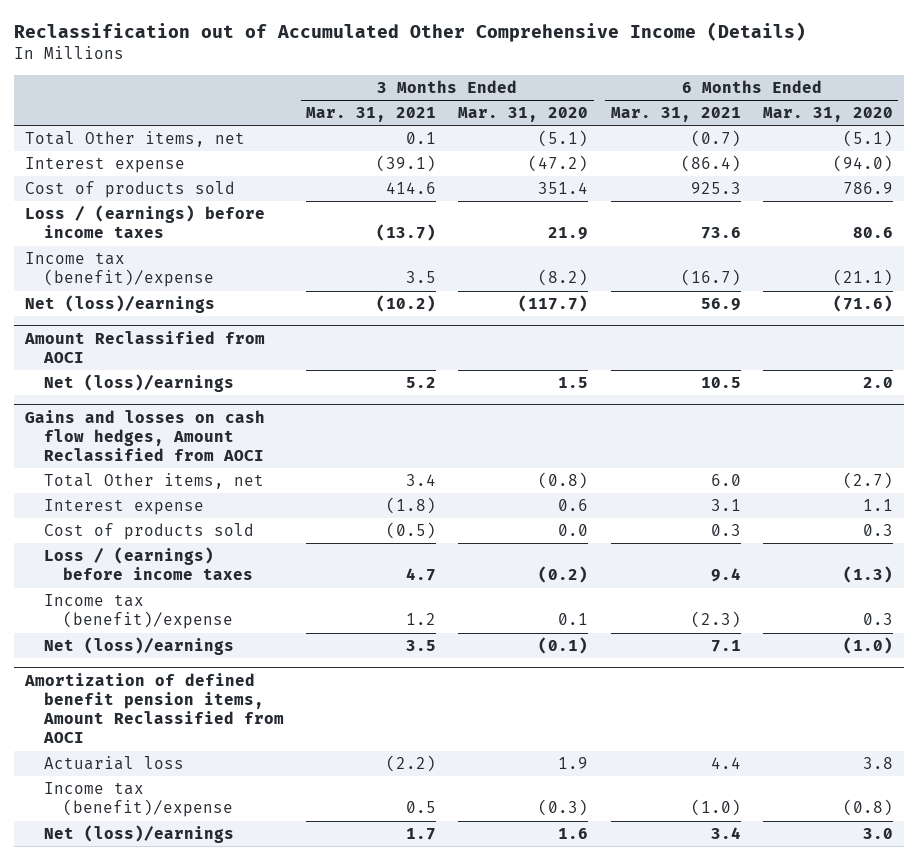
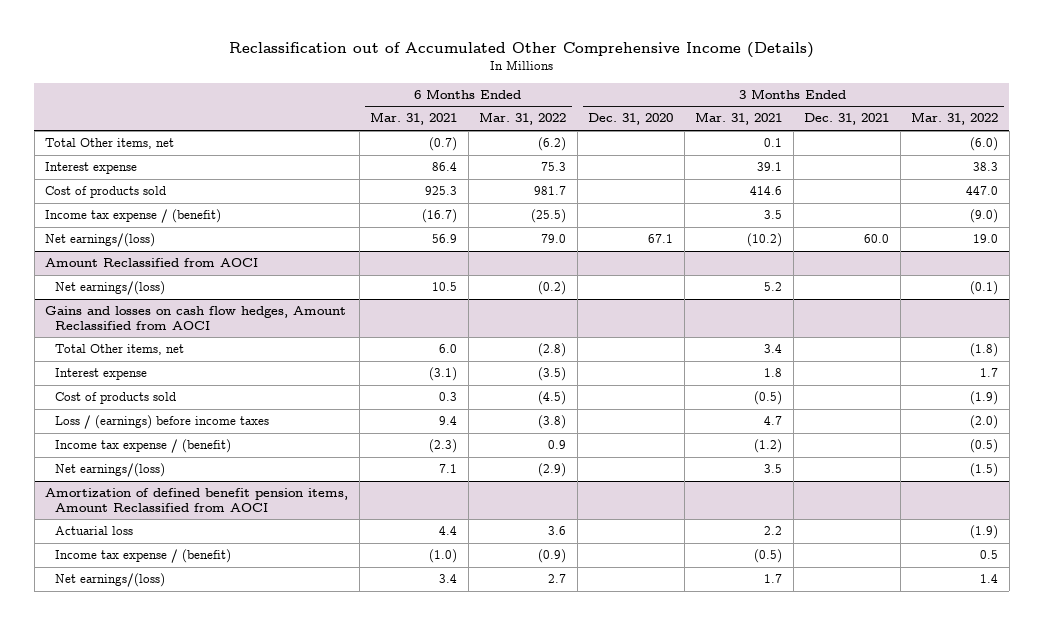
- | 3 Months Ended Mar. 31, 2021 | 3 Months Ended Mar. 31, 2020 | 6 Months Ended Mar. 31, 2021 | 6 Months Ended Mar. 31, 2020
+ | 6 Months Ended Mar. 31, 2021 | 6 Months Ended Mar. 31, 2022 | 3 Months Ended Dec. 31, 2020 | 3 Months Ended Mar. 31, 2021 | 3 Months Ended Dec. 31, 2021 | 3 Months Ended Mar. 31, 2022
- Interest expense | (39.1) | (47.2) | (86.4) | (94.0)
+ Interest expense | 86.4 | 75.3 | | 39.1 | | 38.3
- Loss / (earnings) before income taxes | (13.7) | 21.9 | 73.6 | 80.6
- Income tax (benefit)/expense | 3.5 | (8.2) | (16.7) | (21.1)
- Net (loss)/earnings | (10.2) | (117.7) | 56.9 | (71.6)
+ Income tax expense / (benefit) | (16.7) | (25.5) | | 3.5 | | (9.0)
+ Net earnings/(loss) | 56.9 | 79.0 | 67.1 | (10.2) | 60.0 | 19.0
@ Amount Reclassified from AOCI
- Net (loss)/earnings | 5.2 | 1.5 | 10.5 | 2.0
+ Net earnings/(loss) | 10.5 | (0.2) | | 5.2 | | (0.1)
@ Gains and losses on cash flow hedges, Amount Reclassified from AOCI
- Interest expense | (1.8) | 0.6 | 3.1 | 1.1
+ Interest expense | (3.1) | (3.5) | | 1.8 | | 1.7
- Income tax (benefit)/expense | 1.2 | 0.1 | (2.3) | 0.3
- Net (loss)/earnings | 3.5 | (0.1) | 7.1 | (1.0)
+ Income tax expense / (benefit) | (2.3) | 0.9 | | (1.2) | | (0.5)
+ Net earnings/(loss) | 7.1 | (2.9) | | 3.5 | | (1.5)
@ Amortization of defined benefit pension items, Amount Reclassified from AOCI
- Actuarial loss | (2.2) | 1.9 | 4.4 | 3.8
- Income tax (benefit)/expense | 0.5 | (0.3) | (1.0) | (0.8)
- Net (loss)/earnings | 1.7 | 1.6 | 3.4 | 3.0
+ Actuarial loss | 4.4 | 3.6 | | 2.2 | | (1.9)
+ Income tax expense / (benefit) | (1.0) | (0.9) | | (0.5) | | 0.5
+ Net earnings/(loss) | 3.4 | 2.7 | | 1.7 | | 1.4

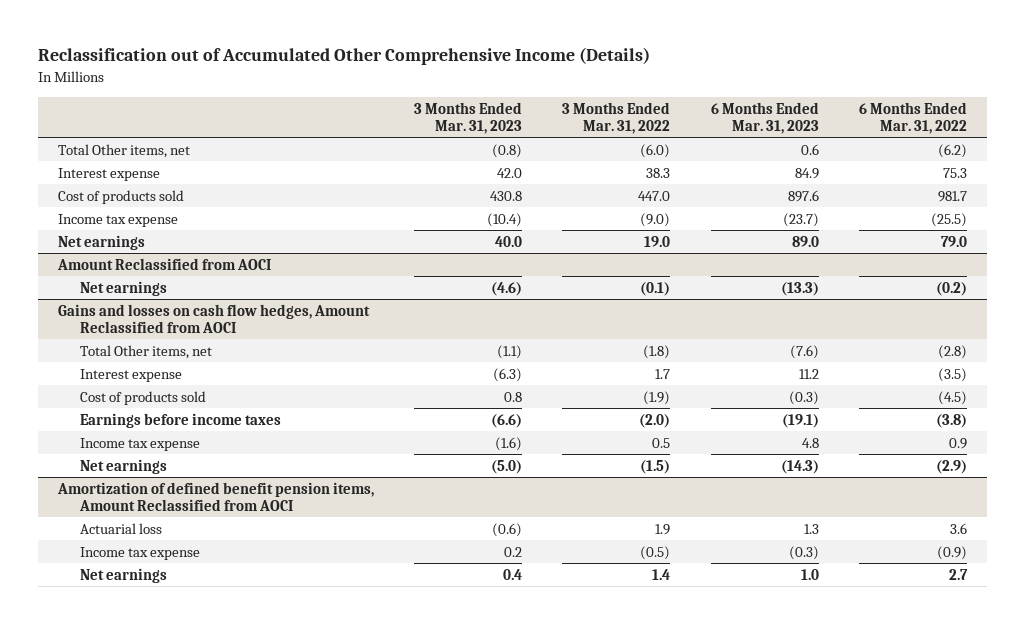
- | 6 Months Ended Mar. 31, 2021 | 6 Months Ended Mar. 31, 2022 | 3 Months Ended Dec. 31, 2020 | 3 Months Ended Mar. 31, 2021 | 3 Months Ended Dec. 31, 2021 | 3 Months Ended Mar. 31, 2022
+ | 3 Months Ended Mar. 31, 2023 | 3 Months Ended Mar. 31, 2022 | 6 Months Ended Mar. 31, 2023 | 6 Months Ended Mar. 31, 2022
- Income tax expense / (benefit) | (16.7) | (25.5) | | 3.5 | | (9.0)
- Net earnings/(loss) | 56.9 | 79.0 | 67.1 | (10.2) | 60.0 | 19.0
+ Income tax expense | (10.4) | (9.0) | (23.7) | (25.5)
+ Net earnings | 40.0 | 19.0 | 89.0 | 79.0
@ Amount Reclassified from AOCI
- Net earnings/(loss) | 10.5 | (0.2) | | 5.2 | | (0.1)
+ Net earnings | (4.6) | (0.1) | (13.3) | (0.2)
@ Gains and losses on cash flow hedges, Amount Reclassified from AOCI
- Loss / (earnings) before income taxes | 9.4 | (3.8) | | 4.7 | | (2.0)
- Income tax expense / (benefit) | (2.3) | 0.9 | | (1.2) | | (0.5)
- Net earnings/(loss) | 7.1 | (2.9) | | 3.5 | | (1.5)
+ Earnings before income taxes | (6.6) | (2.0) | (19.1) | (3.8)
+ Income tax expense | (1.6) | 0.5 | 4.8 | 0.9
+ Net earnings | (5.0) | (1.5) | (14.3) | (2.9)
@ Amortization of defined benefit pension items, Amount Reclassified from AOCI
- Actuarial loss | 4.4 | 3.6 | | 2.2 | | (1.9)
- Income tax expense / (benefit) | (1.0) | (0.9) | | (0.5) | | 0.5
- Net earnings/(loss) | 3.4 | 2.7 | | 1.7 | | 1.4
+ Actuarial loss | (0.6) | 1.9 | 1.3 | 3.6
+ Income tax expense | 0.2 | (0.5) | (0.3) | (0.9)
+ Net earnings | 0.4 | 1.4 | 1.0 | 2.7

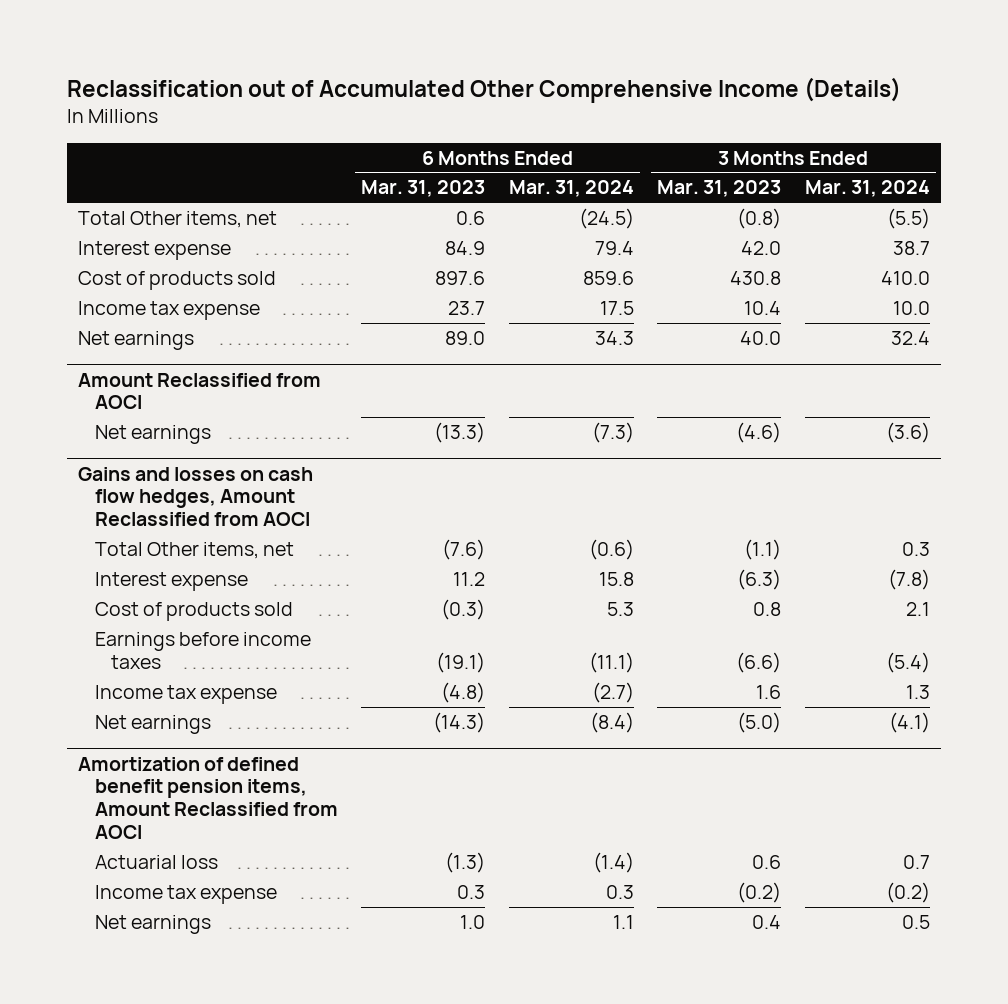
- | 3 Months Ended Mar. 31, 2023 | 3 Months Ended Mar. 31, 2022 | 6 Months Ended Mar. 31, 2023 | 6 Months Ended Mar. 31, 2022
+ | 6 Months Ended Mar. 31, 2023 | 6 Months Ended Mar. 31, 2024 | 3 Months Ended Mar. 31, 2023 | 3 Months Ended Mar. 31, 2024
- Income tax expense | (10.4) | (9.0) | (23.7) | (25.5)
+ Income tax expense | 23.7 | 17.5 | 10.4 | 10.0
@ Gains and losses on cash flow hedges, Amount Reclassified from AOCI
- Income tax expense | (1.6) | 0.5 | 4.8 | 0.9
+ Income tax expense | (4.8) | (2.7) | 1.6 | 1.3
@ Amortization of defined benefit pension items, Amount Reclassified from AOCI
- Actuarial loss | (0.6) | 1.9 | 1.3 | 3.6
- Income tax expense | 0.2 | (0.5) | (0.3) | (0.9)
+ Actuarial loss | (1.3) | (1.4) | 0.6 | 0.7
+ Income tax expense | 0.3 | 0.3 | (0.2) | (0.2)

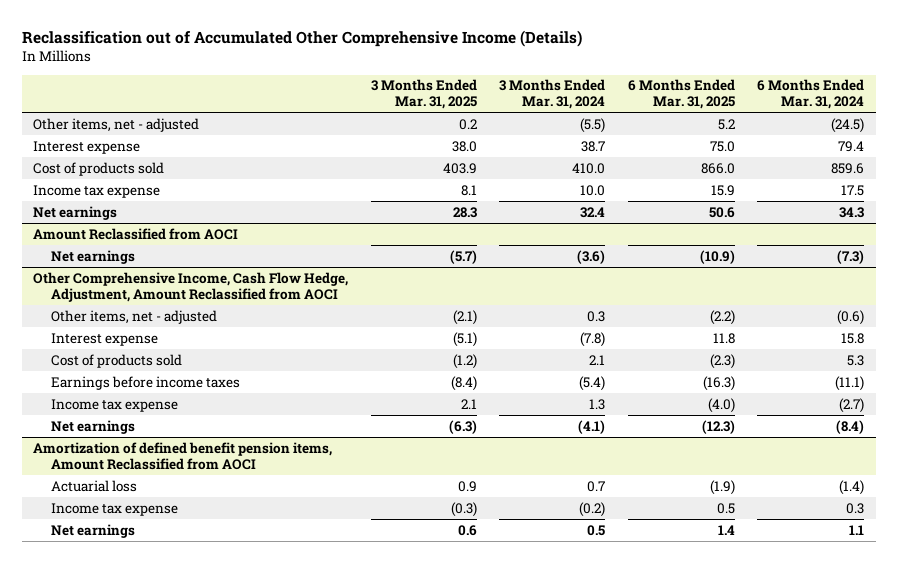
- | 6 Months Ended Mar. 31, 2023 | 6 Months Ended Mar. 31, 2024 | 3 Months Ended Mar. 31, 2023 | 3 Months Ended Mar. 31, 2024
+ | 3 Months Ended Mar. 31, 2025 | 3 Months Ended Mar. 31, 2024 | 6 Months Ended Mar. 31, 2025 | 6 Months Ended Mar. 31, 2024
- Total Other items, net | 0.6 | (24.5) | (0.8) | (5.5)
+ Other items, net - adjusted | 0.2 | (5.5) | 5.2 | (24.5)
- Gains and losses on cash flow hedges, Amount Reclassified from AOCI
- Total Other items, net | (7.6) | (0.6) | (1.1) | 0.3
+ Other Comprehensive Income, Cash Flow Hedge, Adjustment, Amount Reclassified from AOCI
+ Other items, net - adjusted | (2.1) | 0.3 | (2.2) | (0.6)

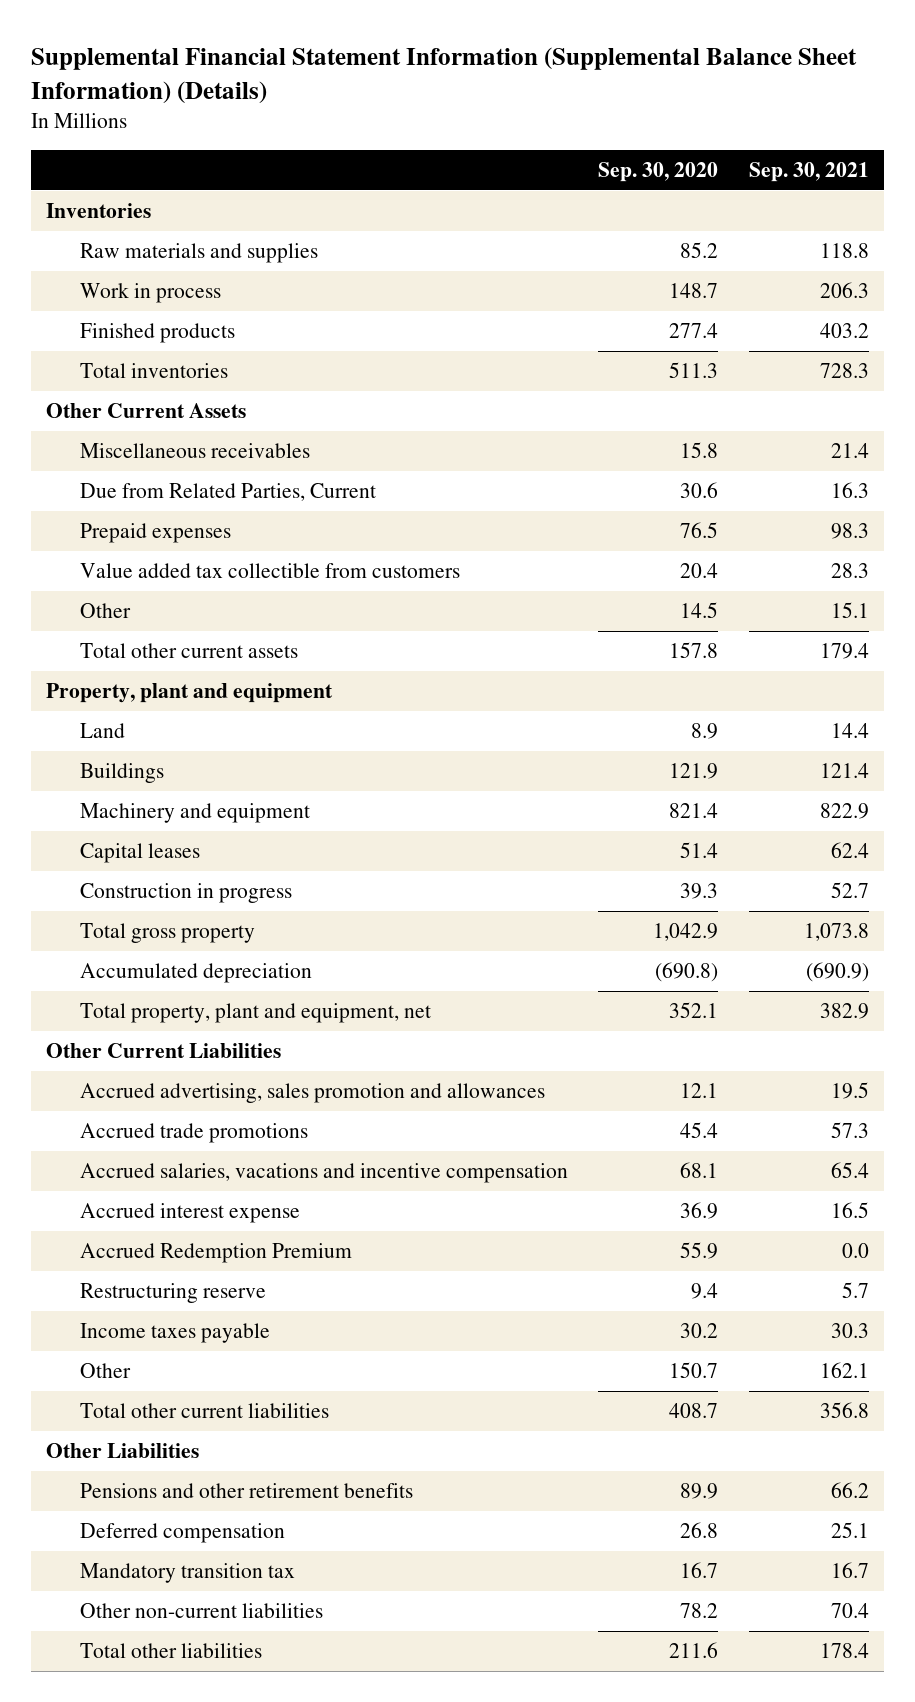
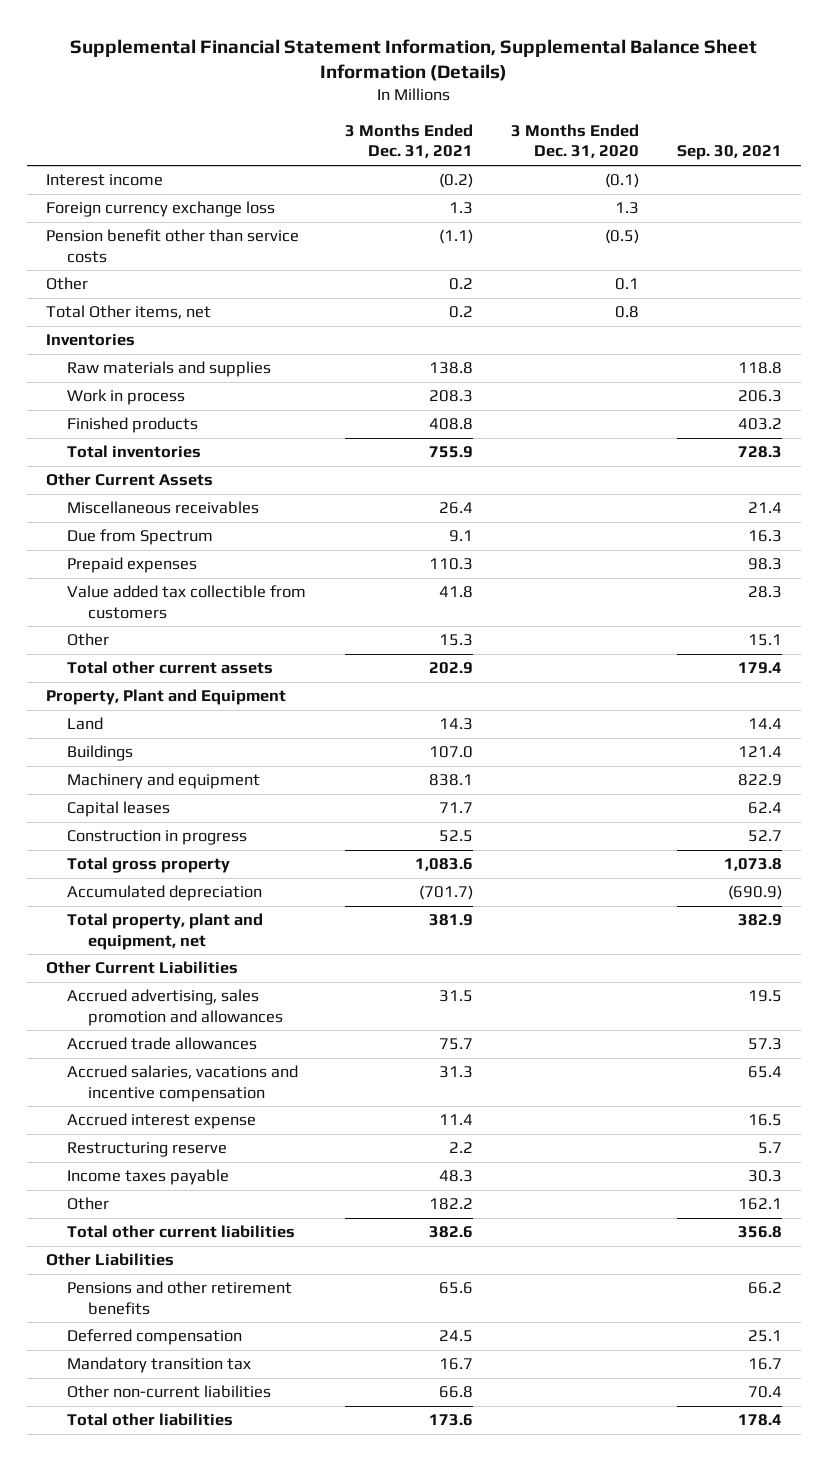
- Supplemental Financial Statement Information (Supplemental Balance Sheet Information) (Details)
+ Supplemental Financial Statement Information, Supplemental Balance Sheet Information (Details)
- | Sep. 30, 2020 | Sep. 30, 2021
+ | 3 Months Ended Dec. 31, 2021 | 3 Months Ended Dec. 31, 2020 | Sep. 30, 2021
+ Interest income | (0.2) | (0.1) |
+ Foreign currency exchange loss | 1.3 | 1.3 |
+ Pension benefit other than service costs | (1.1) | (0.5) |
+ Other | 0.2 | 0.1 |
+ Total Other items, net | 0.2 | 0.8 |
- Due from Related Parties, Current | 30.6 | 16.3
+ Due from Spectrum | 9.1 | | 16.3
- Property, plant and equipment
+ Property, Plant and Equipment
- Accrued trade promotions | 45.4 | 57.3
+ Accrued trade allowances | 75.7 | | 57.3
- Accrued Redemption Premium | 55.9 | 0.0

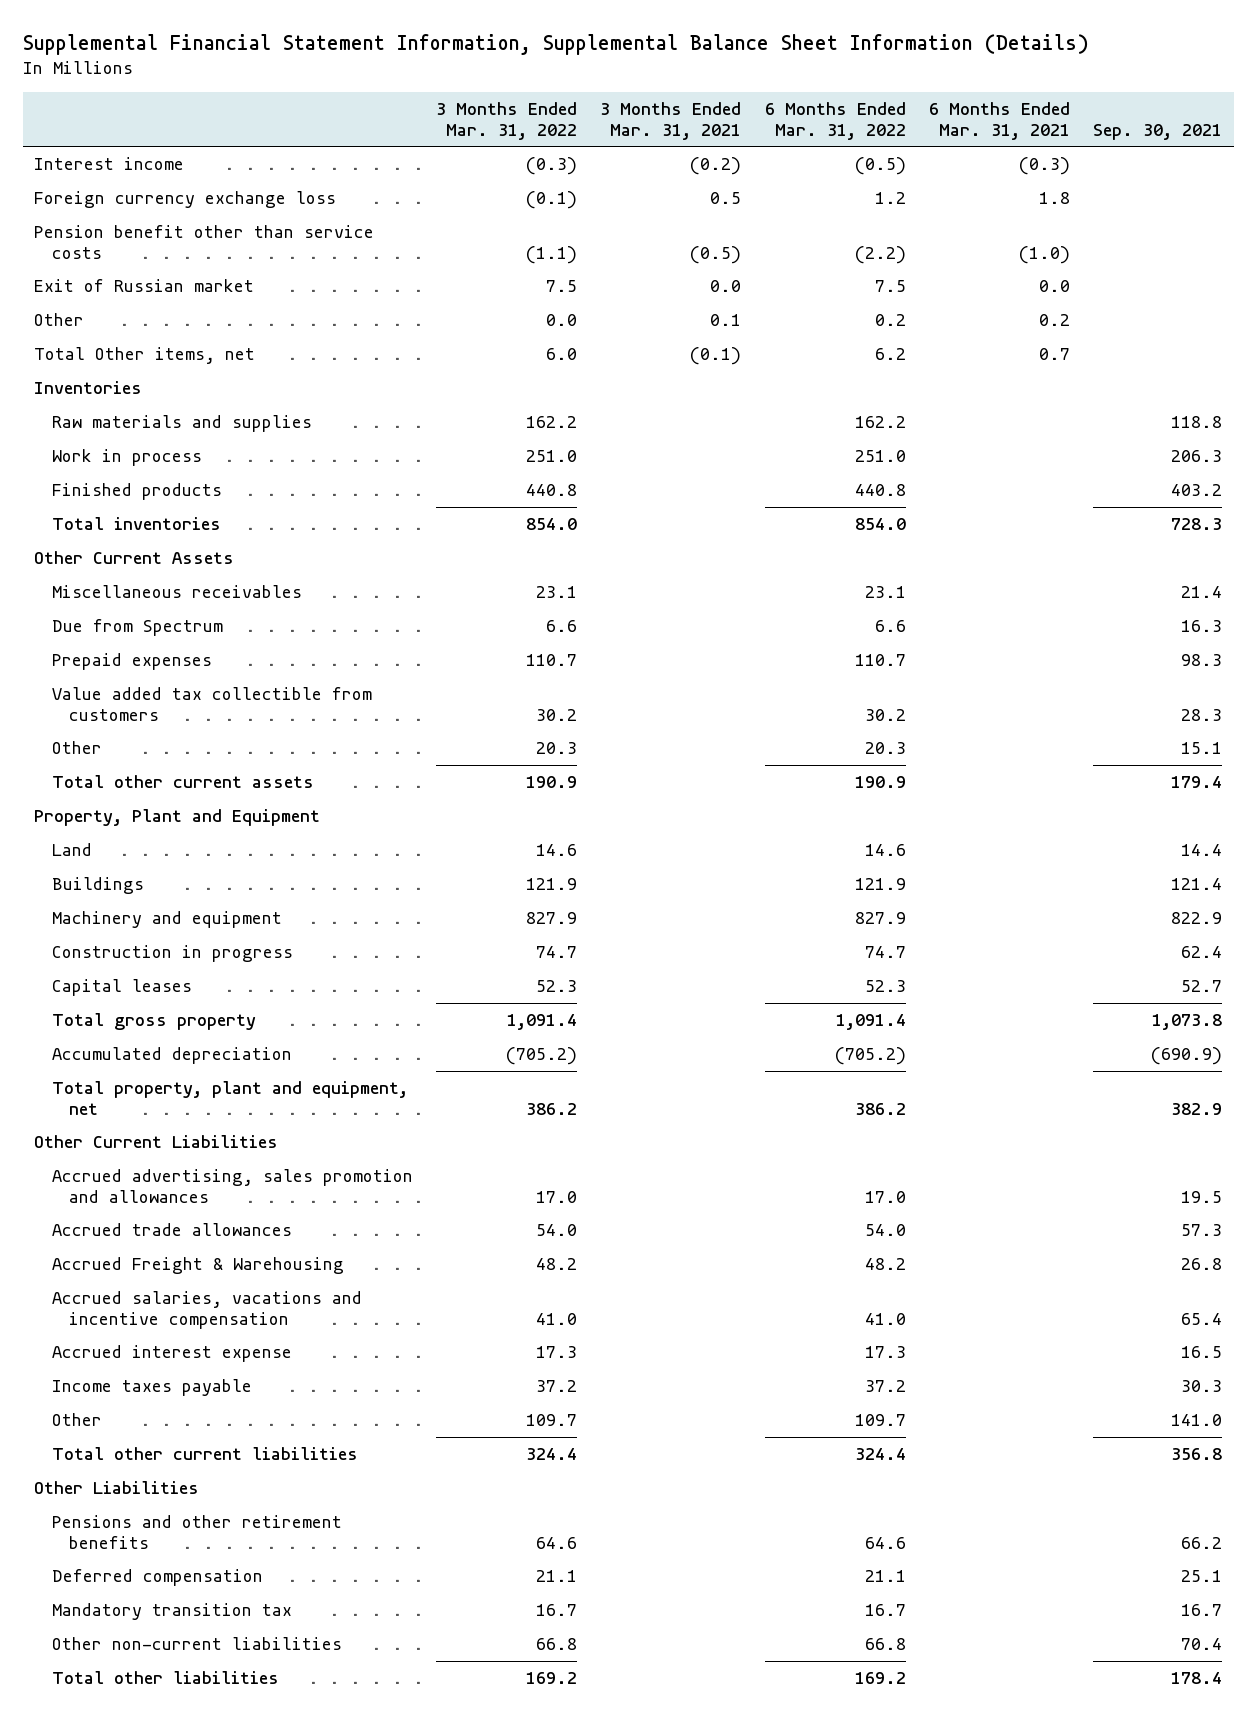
- | 3 Months Ended Dec. 31, 2021 | 3 Months Ended Dec. 31, 2020 | Sep. 30, 2021
+ | 3 Months Ended Mar. 31, 2022 | 3 Months Ended Mar. 31, 2021 | 6 Months Ended Mar. 31, 2022 | 6 Months Ended Mar. 31, 2021 | Sep. 30, 2021
+ Exit of Russian market | 7.5 | 0.0 | 7.5 | 0.0 |
- Capital leases | 71.7 | | 62.4
- Construction in progress | 52.5 | | 52.7
+ Construction in progress | 74.7 | | 74.7 | | 62.4
+ Capital leases | 52.3 | | 52.3 | | 52.7
+ Accrued Freight & Warehousing | 48.2 | | 48.2 | | 26.8
- Restructuring reserve | 2.2 | | 5.7
- Other | 182.2 | | 162.1
+ Other | 109.7 | | 109.7 | | 141.0

